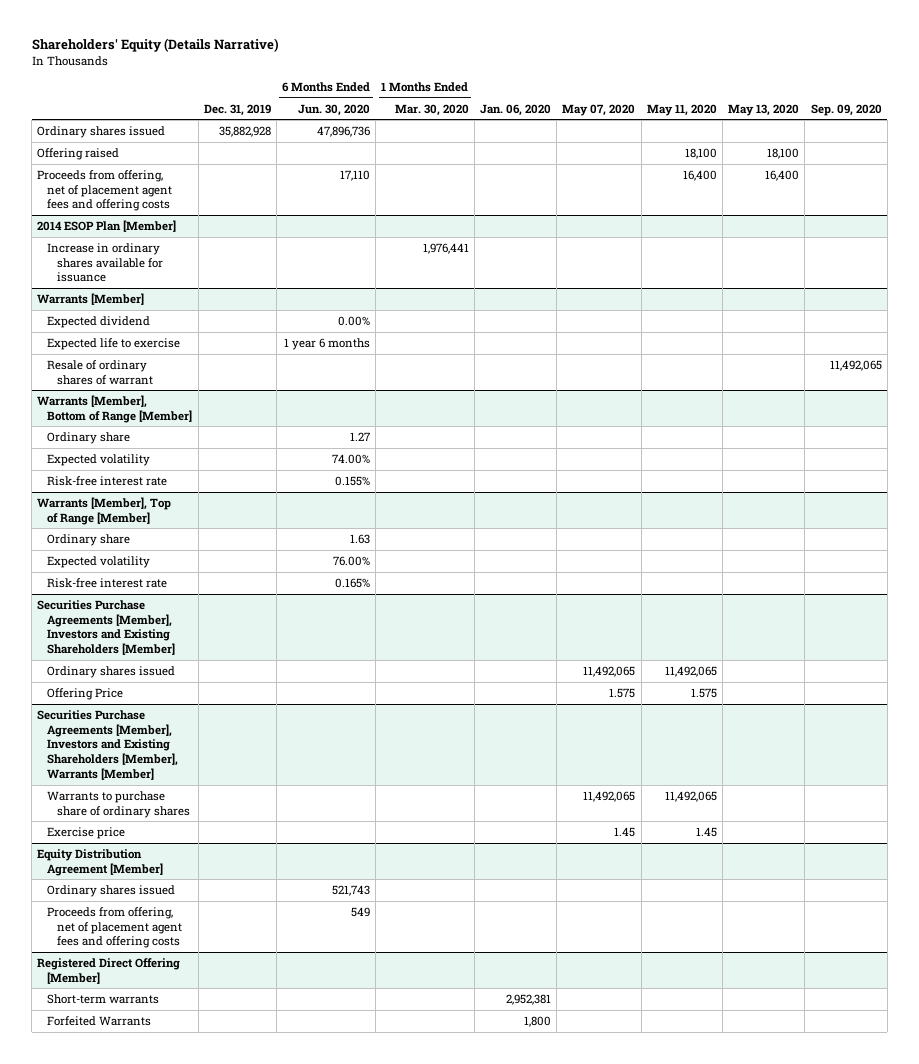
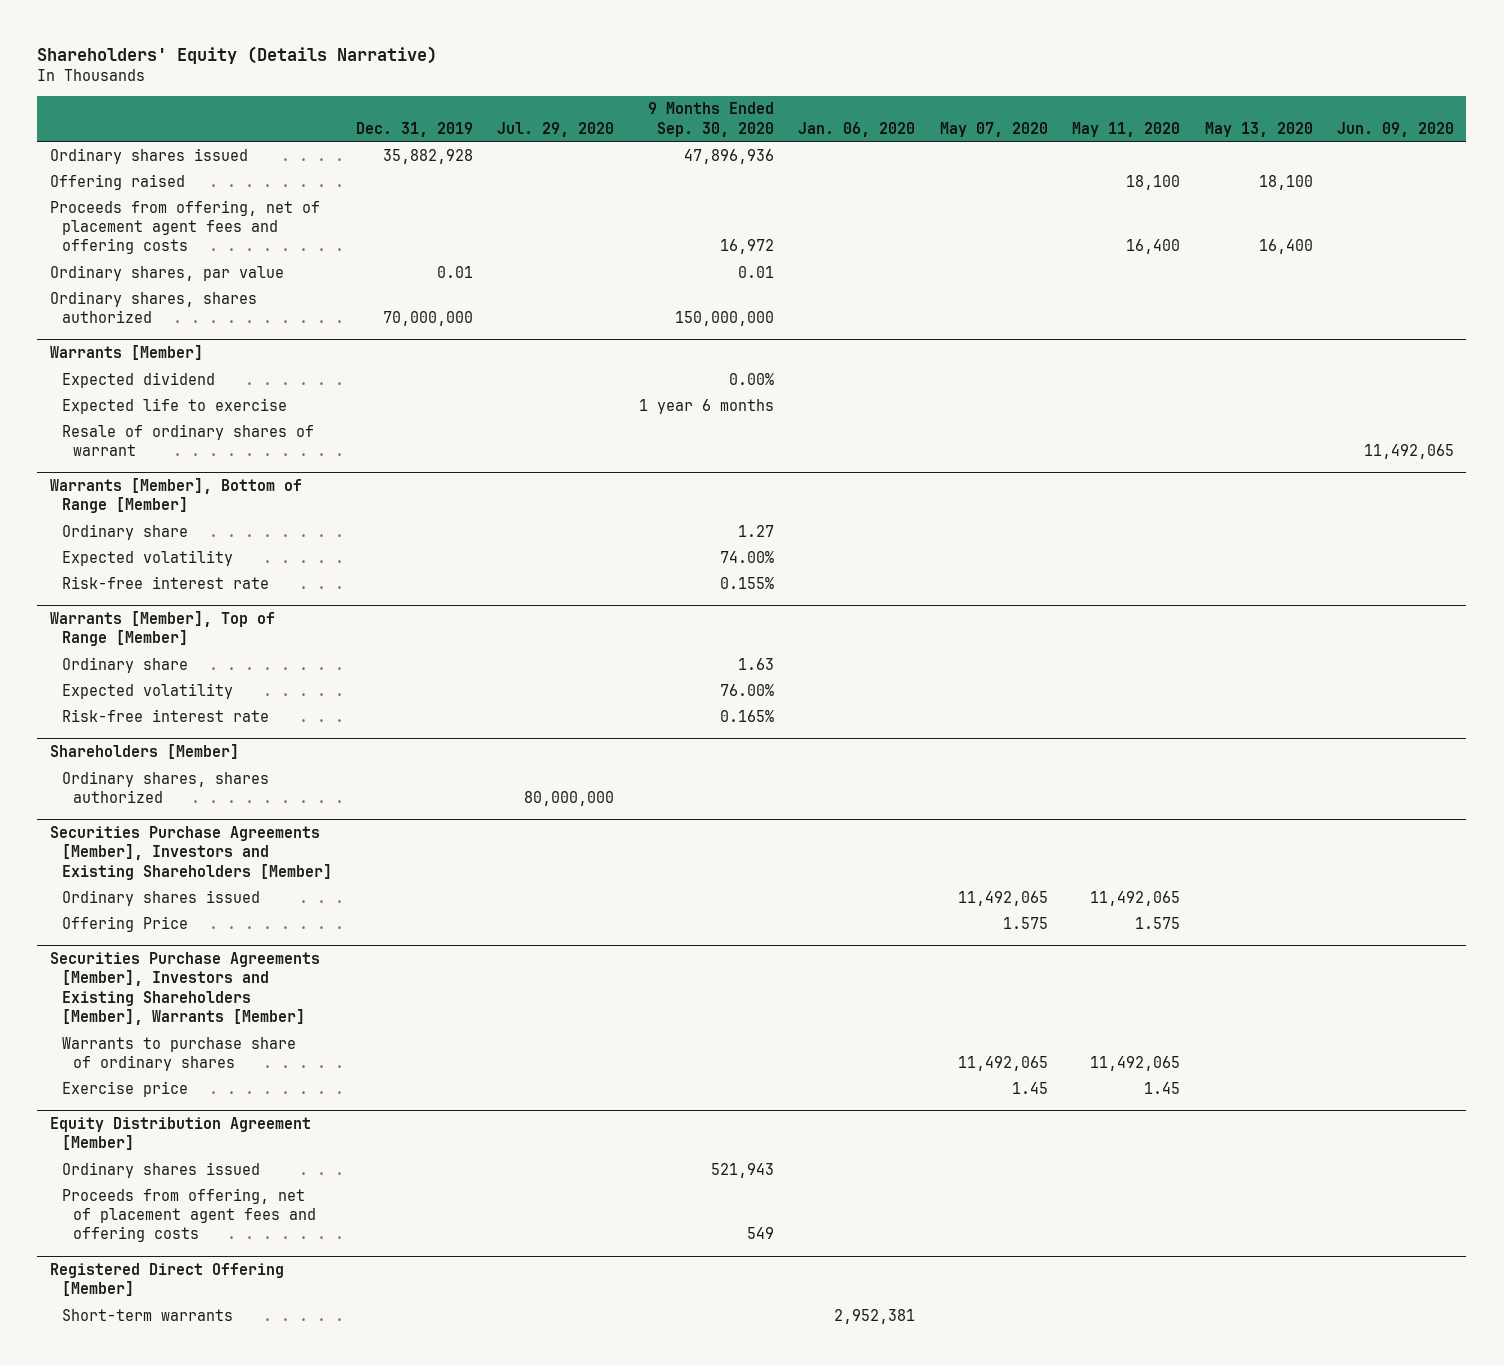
- | Dec. 31, 2019 | 6 Months Ended Jun. 30, 2020 | 1 Months Ended Mar. 30, 2020 | Jan. 06, 2020 | May 07, 2020 | May 11, 2020 | May 13, 2020 | Sep. 09, 2020
+ | Dec. 31, 2019 | Jul. 29, 2020 | 9 Months Ended Sep. 30, 2020 | Jan. 06, 2020 | May 07, 2020 | May 11, 2020 | May 13, 2020 | Jun. 09, 2020
- 2014 ESOP Plan [Member]
- Increase in ordinary shares available for issuance | | | 1,976,441 | | | | |
+ Ordinary shares, par value | 0.01 | | 0.01 | | | | |
+ Ordinary shares, shares authorized | 70,000,000 | | 150,000,000 | | | | |
+ Shareholders [Member]
+ Ordinary shares, shares authorized | | 80,000,000 | | | | | |
@ Registered Direct Offering [Member]
- Forfeited Warrants | | | | 1,800 | | | |

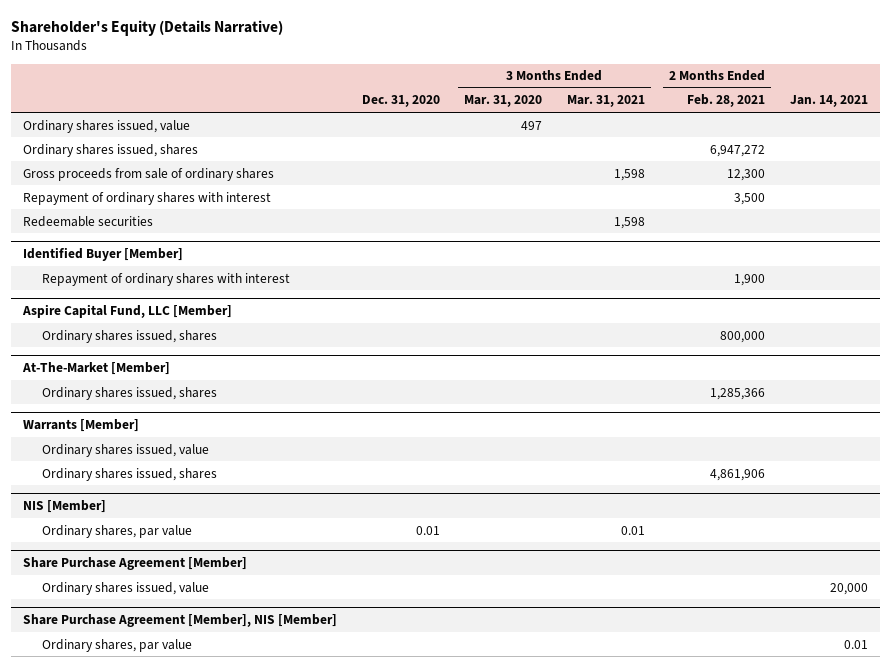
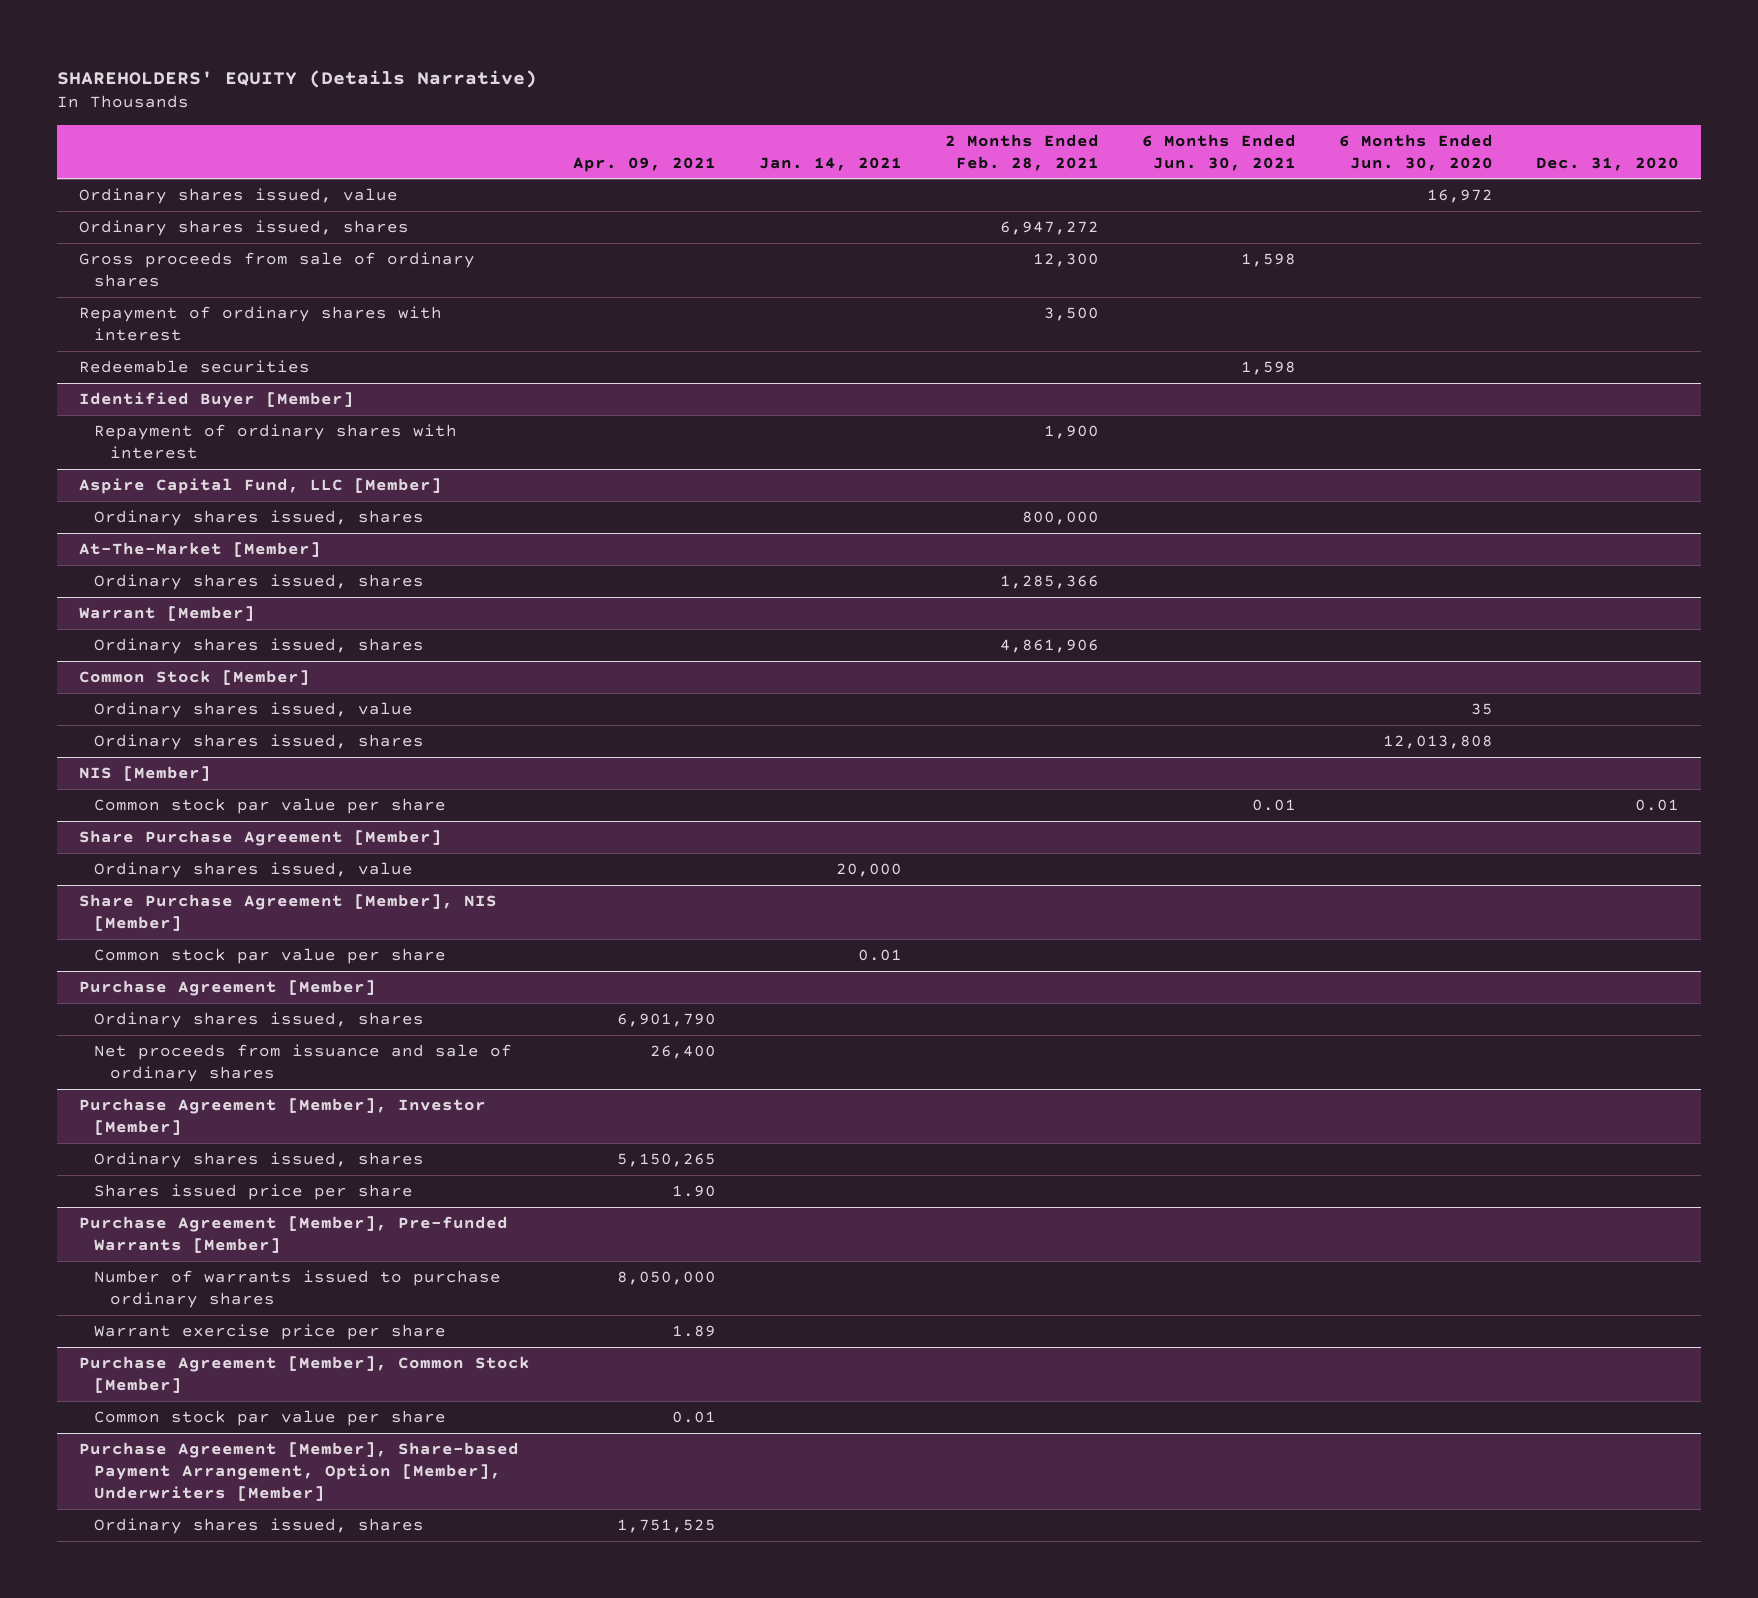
- Shareholder's Equity (Details Narrative)
+ SHAREHOLDERS' EQUITY (Details Narrative)
- | Dec. 31, 2020 | 3 Months Ended Mar. 31, 2020 | 3 Months Ended Mar. 31, 2021 | 2 Months Ended Feb. 28, 2021 | Jan. 14, 2021
+ | Apr. 09, 2021 | Jan. 14, 2021 | 2 Months Ended Feb. 28, 2021 | 6 Months Ended Jun. 30, 2021 | 6 Months Ended Jun. 30, 2020 | Dec. 31, 2020
- Warrants [Member]
- Ordinary shares issued, value
+ Warrant [Member]
+ Common Stock [Member]
+ Ordinary shares issued, value | | | | | 35 |
+ Ordinary shares issued, shares | | | | | 12,013,808 |
@ NIS [Member]
- Ordinary shares, par value | 0.01 | | 0.01 | |
+ Common stock par value per share | | | | 0.01 | | 0.01
@ Share Purchase Agreement [Member], NIS [Member]
- Ordinary shares, par value | | | | | 0.01
+ Common stock par value per share | | 0.01 | | | |
+ Purchase Agreement [Member]
+ Ordinary shares issued, shares | 6,901,790 | | | | |
+ Net proceeds from issuance and sale of ordinary shares | 26,400 | | | | |
+ Purchase Agreement [Member], Investor [Member]
+ Ordinary shares issued, shares | 5,150,265 | | | | |
+ Shares issued price per share | 1.90 | | | | |
+ Purchase Agreement [Member], Pre-funded Warrants [Member]
+ Number of warrants issued to purchase ordinary shares | 8,050,000 | | | | |
+ Warrant exercise price per share | 1.89 | | | | |
+ Purchase Agreement [Member], Common Stock [Member]
+ Common stock par value per share | 0.01 | | | | |
+ Purchase Agreement [Member], Share-based Payment Arrangement, Option [Member], Underwriters [Member]
+ Ordinary shares issued, shares | 1,751,525 | | | | |

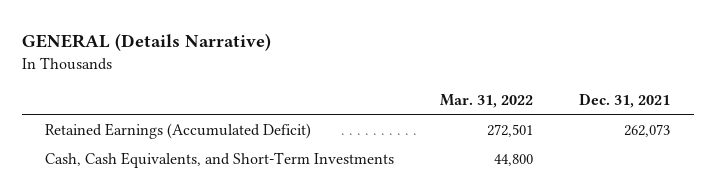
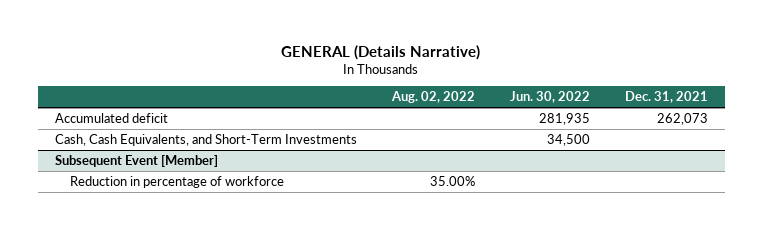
- | Mar. 31, 2022 | Dec. 31, 2021
+ | Aug. 02, 2022 | Jun. 30, 2022 | Dec. 31, 2021
- Retained Earnings (Accumulated Deficit) | 272,501 | 262,073
+ Accumulated deficit | | 281,935 | 262,073
+ Subsequent Event [Member]
+ Reduction in percentage of workforce | 35.00% | |

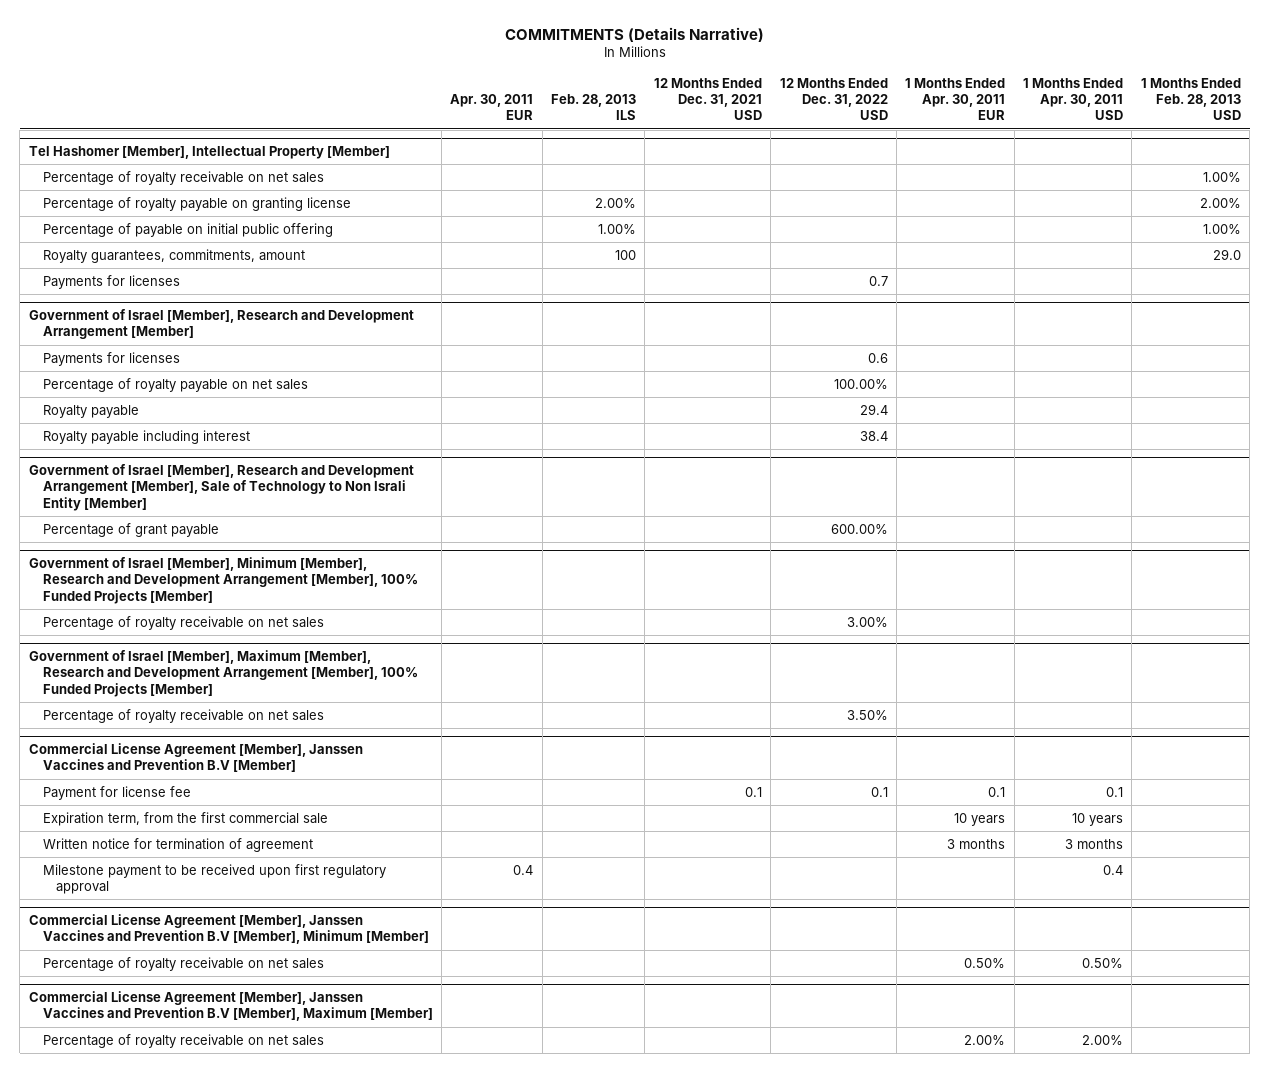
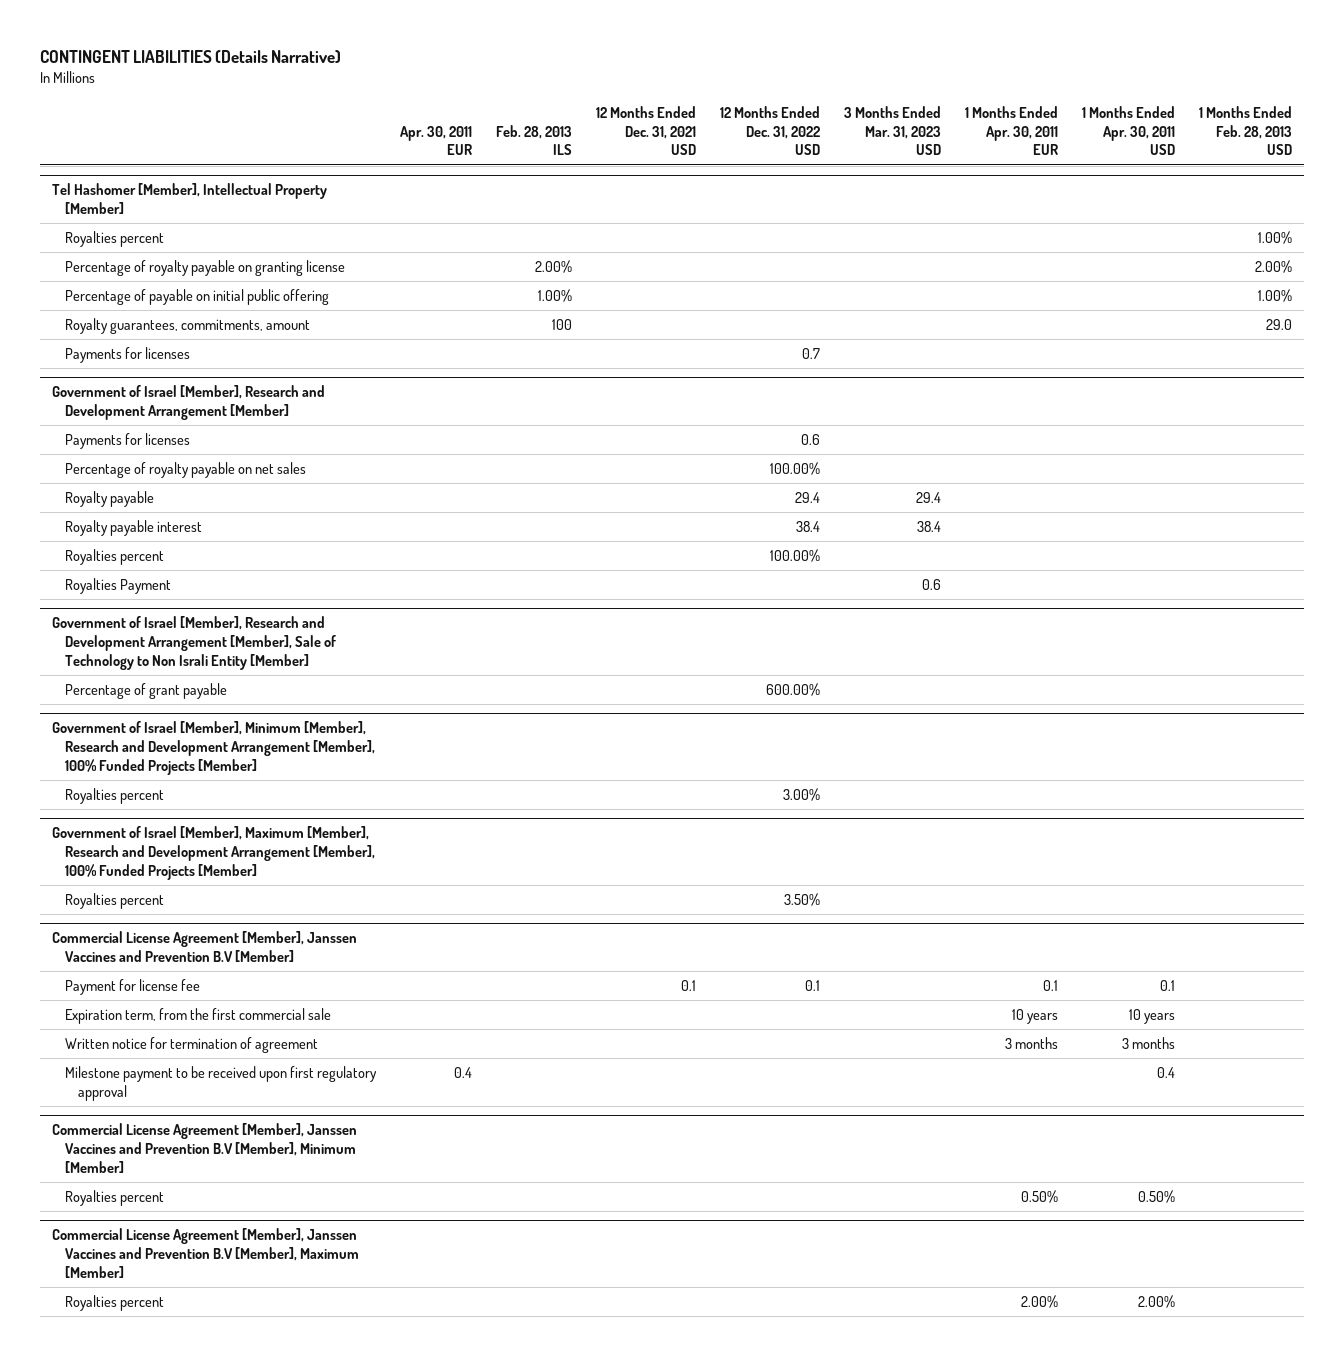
- COMMITMENTS (Details Narrative)
+ CONTINGENT LIABILITIES (Details Narrative)
- | Apr. 30, 2011 EUR | Feb. 28, 2013 ILS | 12 Months Ended Dec. 31, 2021 USD | 12 Months Ended Dec. 31, 2022 USD | 1 Months Ended Apr. 30, 2011 EUR | 1 Months Ended Apr. 30, 2011 USD | 1 Months Ended Feb. 28, 2013 USD
+ | Apr. 30, 2011 EUR | Feb. 28, 2013 ILS | 12 Months Ended Dec. 31, 2021 USD | 12 Months Ended Dec. 31, 2022 USD | 3 Months Ended Mar. 31, 2023 USD | 1 Months Ended Apr. 30, 2011 EUR | 1 Months Ended Apr. 30, 2011 USD | 1 Months Ended Feb. 28, 2013 USD
@ Tel Hashomer [Member], Intellectual Property [Member]
- Percentage of royalty receivable on net sales | | | | | | | 1.00%
+ Royalties percent | | | | | | | | 1.00%
@ Government of Israel [Member], Research and Development Arrangement [Member]
- Royalty payable including interest | | | | 38.4 | | |
+ Royalty payable interest | | | | 38.4 | 38.4 | | |
+ Royalties percent | | | | 100.00% | | | |
+ Royalties Payment | | | | | 0.6 | | |
@ Government of Israel [Member], Minimum [Member], Research and Development Arrangement [Member], 100% Funded Projects [Member]
- Percentage of royalty receivable on net sales | | | | 3.00% | | |
+ Royalties percent | | | | 3.00% | | | |
@ Government of Israel [Member], Maximum [Member], Research and Development Arrangement [Member], 100% Funded Projects [Member]
- Percentage of royalty receivable on net sales | | | | 3.50% | | |
+ Royalties percent | | | | 3.50% | | | |
@ Commercial License Agreement [Member], Janssen Vaccines and Prevention B.V [Member], Minimum [Member]
- Percentage of royalty receivable on net sales | | | | | 0.50% | 0.50% |
+ Royalties percent | | | | | | 0.50% | 0.50% |
@ Commercial License Agreement [Member], Janssen Vaccines and Prevention B.V [Member], Maximum [Member]
- Percentage of royalty receivable on net sales | | | | | 2.00% | 2.00% |
+ Royalties percent | | | | | | 2.00% | 2.00% |

